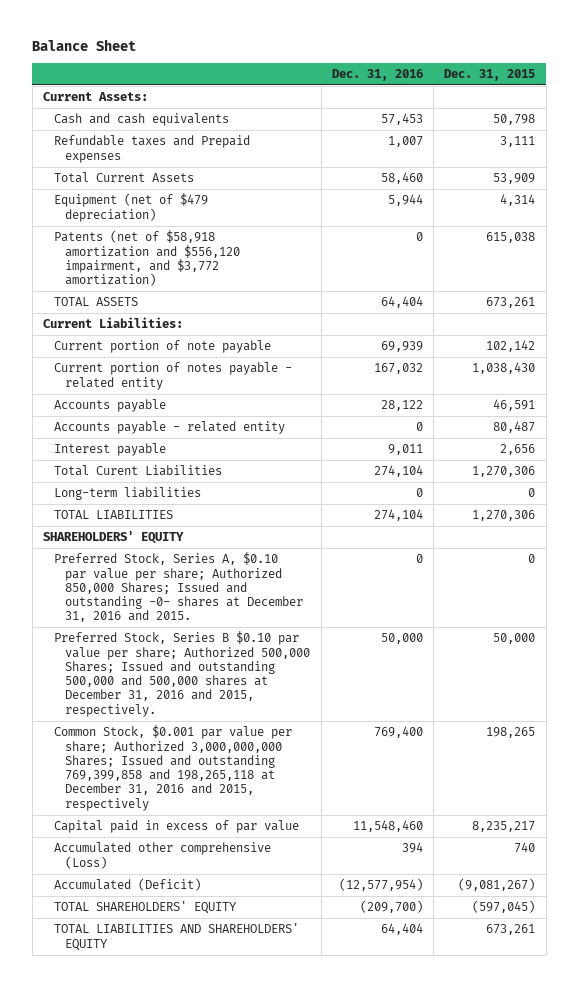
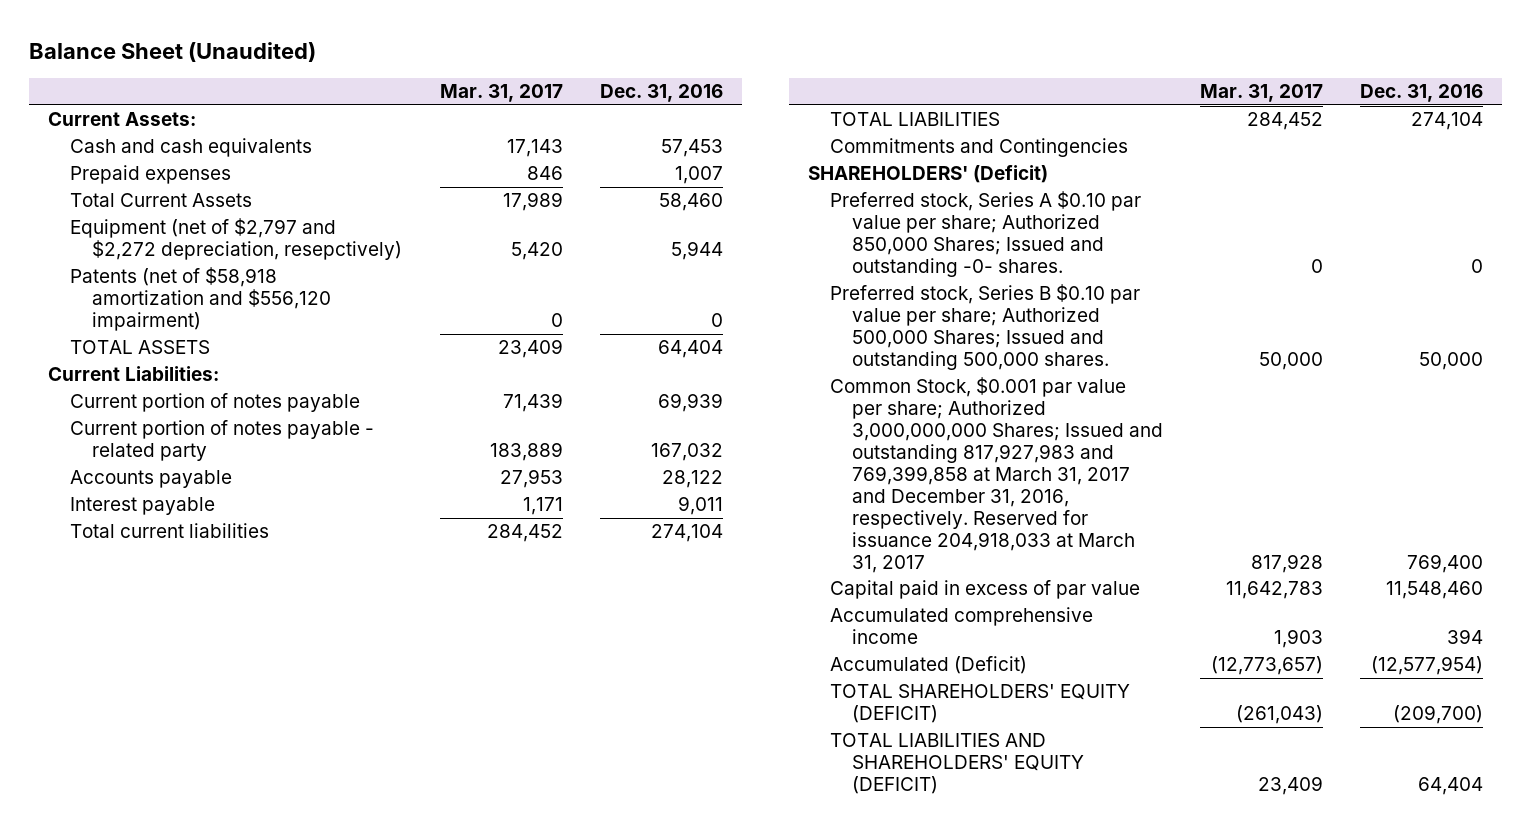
- Balance Sheet
+ Balance Sheet (Unaudited)
- | Dec. 31, 2016 | Dec. 31, 2015
+ | Mar. 31, 2017 | Dec. 31, 2016
- Refundable taxes and Prepaid expenses | 1,007 | 3,111
+ Prepaid expenses | 846 | 1,007
- Equipment (net of $479 depreciation) | 5,944 | 4,314
- Patents (net of $58,918 amortization and $556,120 impairment, and $3,772 amortization) | 0 | 615,038
+ Equipment (net of $2,797 and $2,272 depreciation, resepctively) | 5,420 | 5,944
+ Patents (net of $58,918 amortization and $556,120 impairment) | 0 | 0
- Current portion of note payable | 69,939 | 102,142
- Current portion of notes payable - related entity | 167,032 | 1,038,430
+ Current portion of notes payable | 71,439 | 69,939
+ Current portion of notes payable - related party | 183,889 | 167,032
- Accounts payable - related entity | 0 | 80,487
- Total Curent Liabilities | 274,104 | 1,270,306
- Long-term liabilities | 0 | 0
+ Total current liabilities | 284,452 | 274,104
- SHAREHOLDERS' EQUITY
- Preferred Stock, Series A, $0.10 par value per share; Authorized 850,000 Shares; Issued and outstanding -0- shares at December 31, 2016 and 2015. | 0 | 0
- Preferred Stock, Series B $0.10 par value per share; Authorized 500,000 Shares; Issued and outstanding 500,000 and 500,000 shares at December 31, 2016 and 2015, respectively. | 50,000 | 50,000
- Common Stock, $0.001 par value per share; Authorized 3,000,000,000 Shares; Issued and outstanding 769,399,858 and 198,265,118 at December 31, 2016 and 2015, respectively | 769,400 | 198,265
+ Commitments and Contingencies
+ SHAREHOLDERS' (Deficit)
+ Preferred stock, Series A $0.10 par value per share; Authorized 850,000 Shares; Issued and outstanding -0- shares. | 0 | 0
+ Preferred stock, Series B $0.10 par value per share; Authorized 500,000 Shares; Issued and outstanding 500,000 shares. | 50,000 | 50,000
+ Common Stock, $0.001 par value per share; Authorized 3,000,000,000 Shares; Issued and outstanding 817,927,983 and 769,399,858 at March 31, 2017 and December 31, 2016, respectively. Reserved for issuance 204,918,033 at March 31, 2017 | 817,928 | 769,400
- Accumulated other comprehensive (Loss) | 394 | 740
+ Accumulated comprehensive income | 1,903 | 394
- TOTAL SHAREHOLDERS' EQUITY | (209,700) | (597,045)
- TOTAL LIABILITIES AND SHAREHOLDERS' EQUITY | 64,404 | 673,261
+ TOTAL SHAREHOLDERS' EQUITY (DEFICIT) | (261,043) | (209,700)
+ TOTAL LIABILITIES AND SHAREHOLDERS' EQUITY (DEFICIT) | 23,409 | 64,404

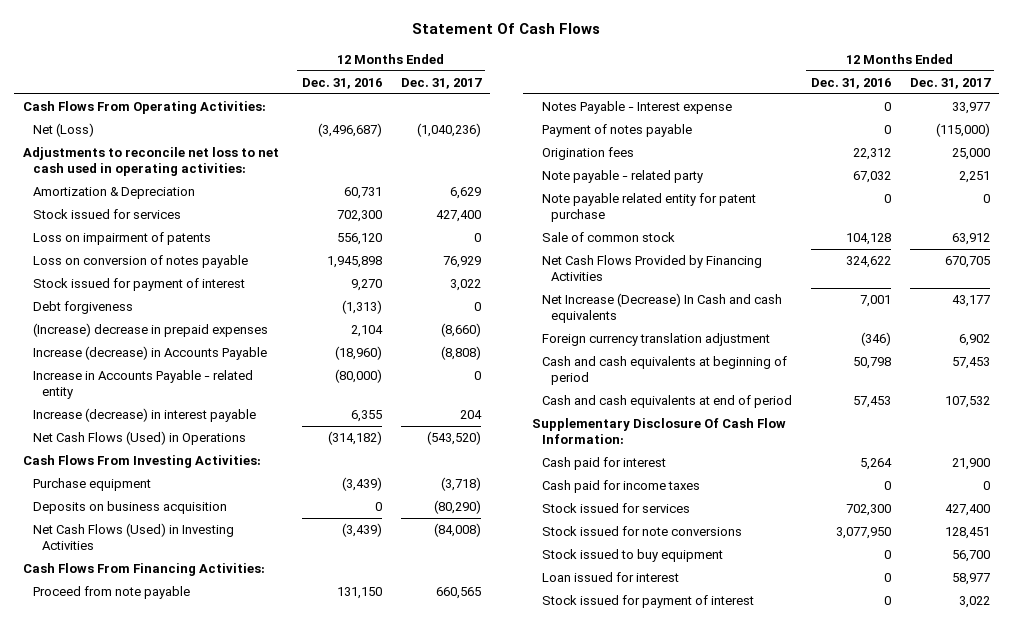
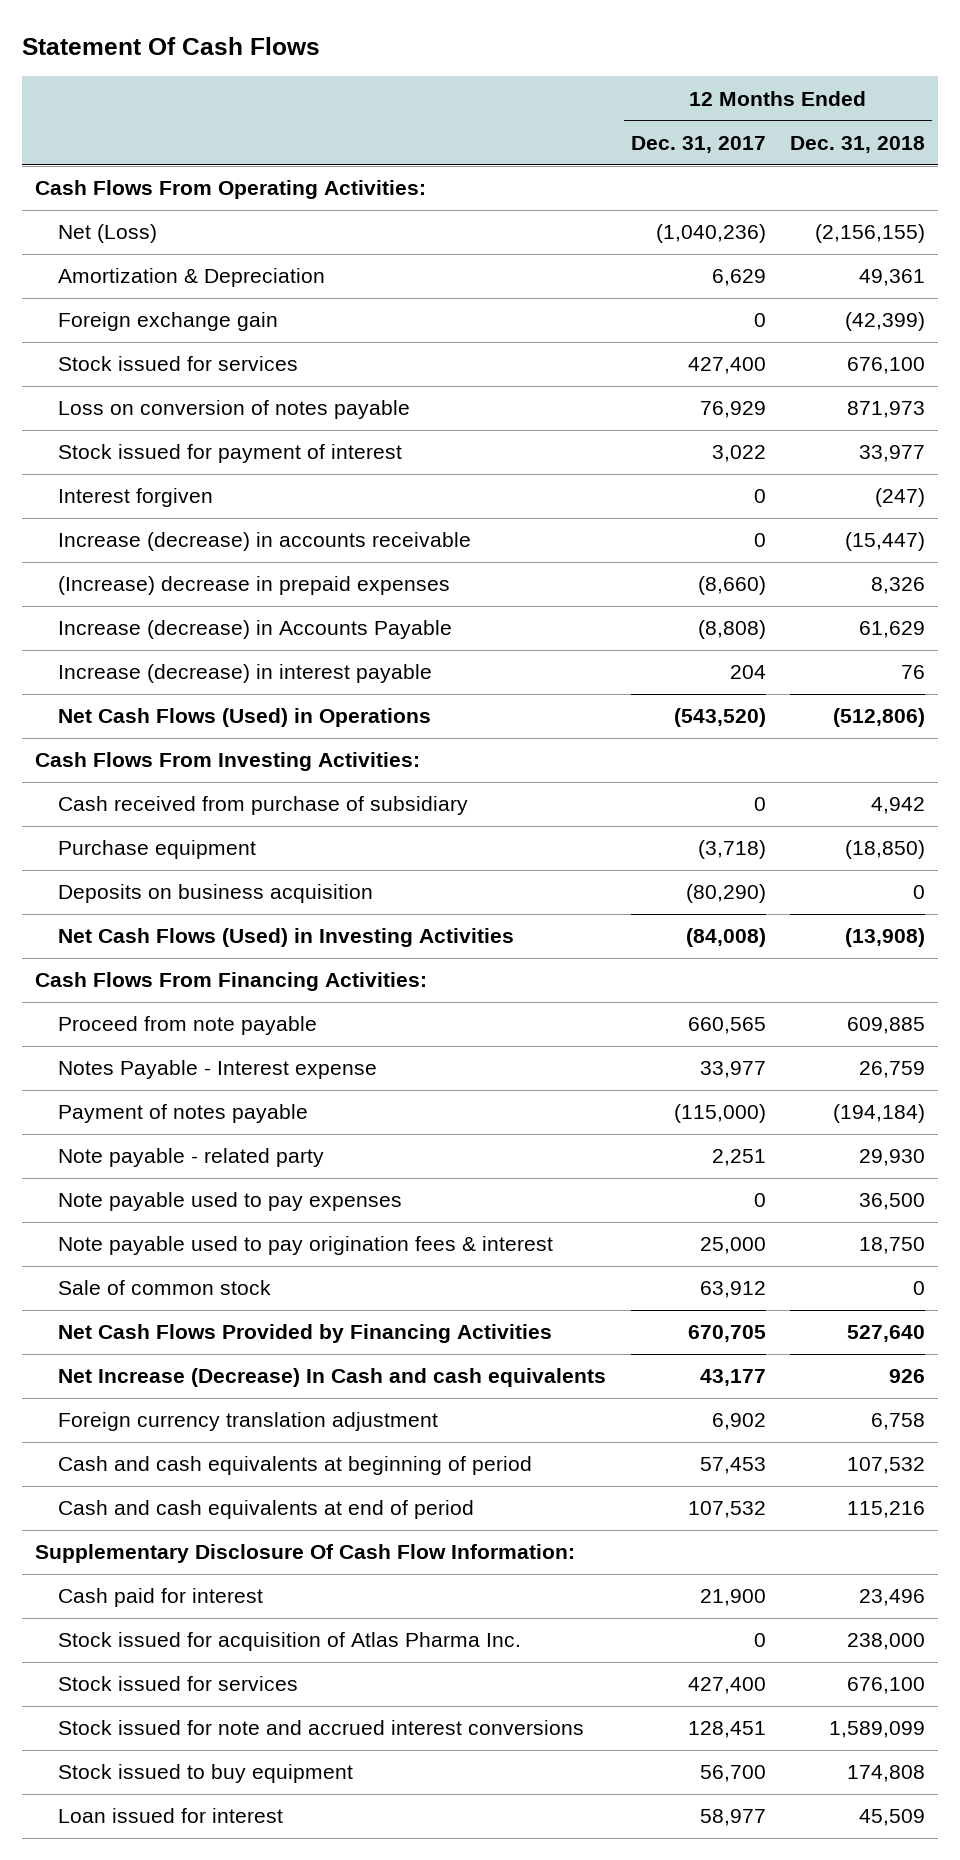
- | 12 Months Ended Dec. 31, 2016 | 12 Months Ended Dec. 31, 2017
+ | 12 Months Ended Dec. 31, 2017 | 12 Months Ended Dec. 31, 2018
- Adjustments to reconcile net loss to net cash used in operating activities:
+ Foreign exchange gain | 0 | (42,399)
- Loss on impairment of patents | 556,120 | 0
- Debt forgiveness | (1,313) | 0
+ Interest forgiven | 0 | (247)
+ Increase (decrease) in accounts receivable | 0 | (15,447)
- Increase in Accounts Payable - related entity | (80,000) | 0
+ Cash received from purchase of subsidiary | 0 | 4,942
- Origination fees | 22,312 | 25,000
- Note payable related entity for patent purchase | 0 | 0
+ Note payable used to pay expenses | 0 | 36,500
+ Note payable used to pay origination fees & interest | 25,000 | 18,750
- Cash paid for income taxes | 0 | 0
+ Stock issued for acquisition of Atlas Pharma Inc. | 0 | 238,000
- Stock issued for note conversions | 3,077,950 | 128,451
+ Stock issued for note and accrued interest conversions | 128,451 | 1,589,099
- Stock issued for payment of interest | 0 | 3,022

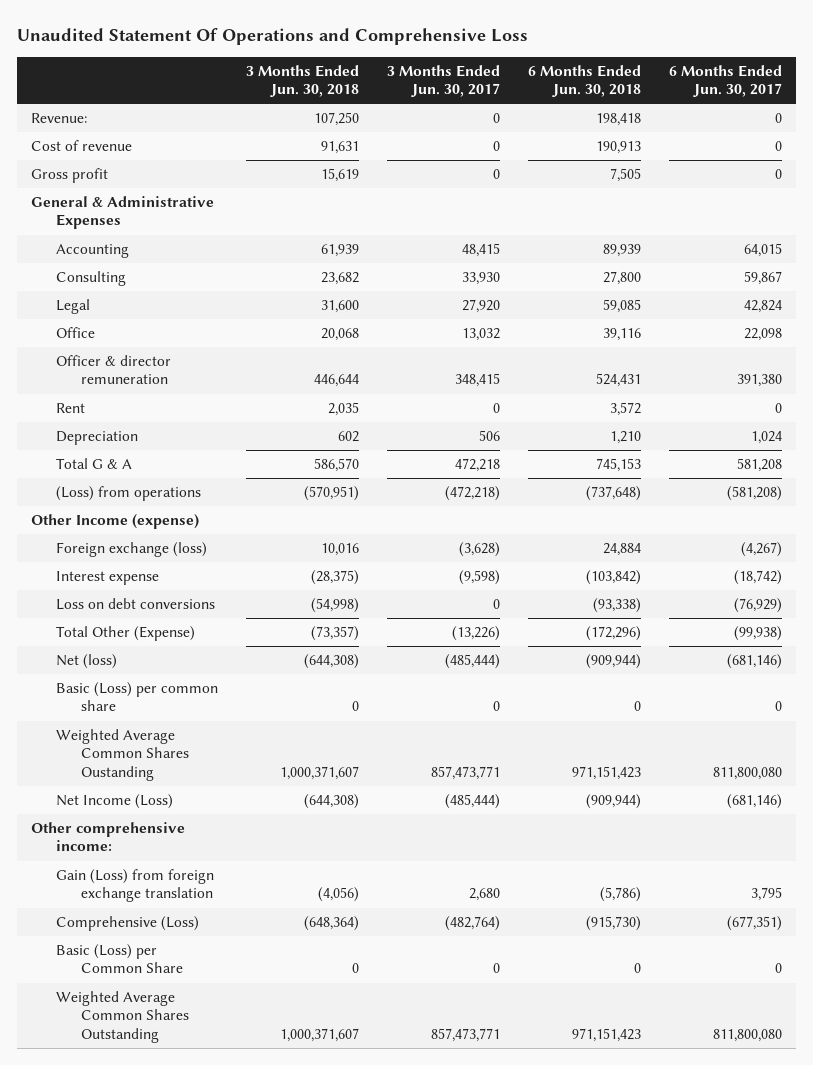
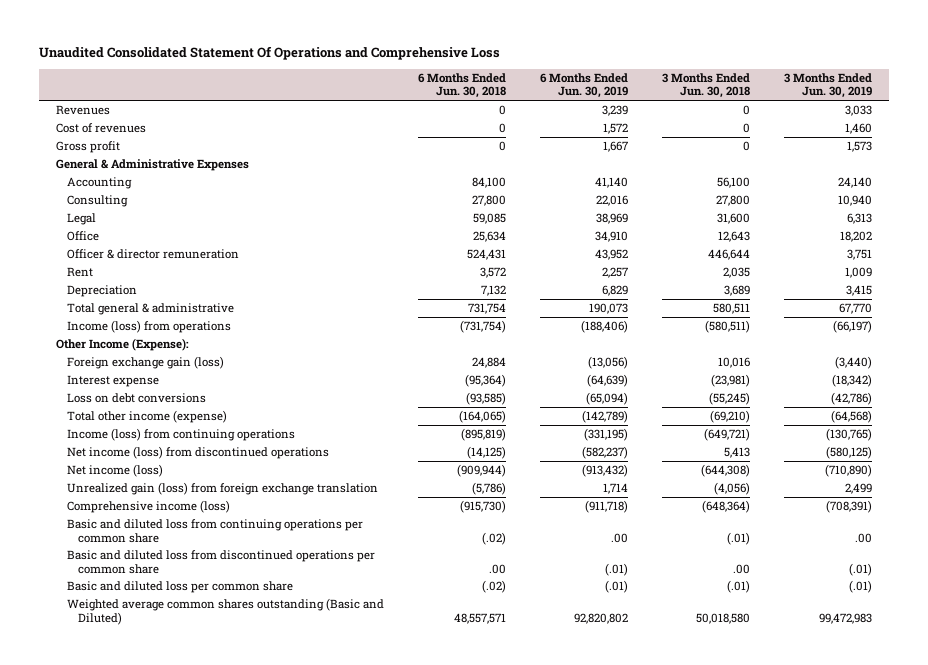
- Unaudited Statement Of Operations and Comprehensive Loss
+ Unaudited Consolidated Statement Of Operations and Comprehensive Loss
- | 3 Months Ended Jun. 30, 2018 | 3 Months Ended Jun. 30, 2017 | 6 Months Ended Jun. 30, 2018 | 6 Months Ended Jun. 30, 2017
+ | 6 Months Ended Jun. 30, 2018 | 6 Months Ended Jun. 30, 2019 | 3 Months Ended Jun. 30, 2018 | 3 Months Ended Jun. 30, 2019
- Revenue: | 107,250 | 0 | 198,418 | 0
- Cost of revenue | 91,631 | 0 | 190,913 | 0
- Gross profit | 15,619 | 0 | 7,505 | 0
+ Revenues | 0 | 3,239 | 0 | 3,033
+ Cost of revenues | 0 | 1,572 | 0 | 1,460
+ Gross profit | 0 | 1,667 | 0 | 1,573
- Accounting | 61,939 | 48,415 | 89,939 | 64,015
- Consulting | 23,682 | 33,930 | 27,800 | 59,867
+ Accounting | 84,100 | 41,140 | 56,100 | 24,140
+ Consulting | 27,800 | 22,016 | 27,800 | 10,940
- Office | 20,068 | 13,032 | 39,116 | 22,098
+ Office | 25,634 | 34,910 | 12,643 | 18,202
- Depreciation | 602 | 506 | 1,210 | 1,024
- Total G & A | 586,570 | 472,218 | 745,153 | 581,208
- (Loss) from operations | (570,951) | (472,218) | (737,648) | (581,208)
- Other Income (expense)
- Foreign exchange (loss) | 10,016 | (3,628) | 24,884 | (4,267)
- Interest expense | (28,375) | (9,598) | (103,842) | (18,742)
- Loss on debt conversions | (54,998) | 0 | (93,338) | (76,929)
- Total Other (Expense) | (73,357) | (13,226) | (172,296) | (99,938)
- Net (loss) | (644,308) | (485,444) | (909,944) | (681,146)
- Basic (Loss) per common share | 0 | 0 | 0 | 0
- Weighted Average Common Shares Oustanding | 1,000,371,607 | 857,473,771 | 971,151,423 | 811,800,080
- Net Income (Loss) | (644,308) | (485,444) | (909,944) | (681,146)
- Other comprehensive income:
- Gain (Loss) from foreign exchange translation | (4,056) | 2,680 | (5,786) | 3,795
- Comprehensive (Loss) | (648,364) | (482,764) | (915,730) | (677,351)
- Basic (Loss) per Common Share | 0 | 0 | 0 | 0
- Weighted Average Common Shares Outstanding | 1,000,371,607 | 857,473,771 | 971,151,423 | 811,800,080
+ Depreciation | 7,132 | 6,829 | 3,689 | 3,415
+ Total general & administrative | 731,754 | 190,073 | 580,511 | 67,770
+ Income (loss) from operations | (731,754) | (188,406) | (580,511) | (66,197)
+ Other Income (Expense):
+ Foreign exchange gain (loss) | 24,884 | (13,056) | 10,016 | (3,440)
+ Interest expense | (95,364) | (64,639) | (23,981) | (18,342)
+ Loss on debt conversions | (93,585) | (65,094) | (55,245) | (42,786)
+ Total other income (expense) | (164,065) | (142,789) | (69,210) | (64,568)
+ Income (loss) from continuing operations | (895,819) | (331,195) | (649,721) | (130,765)
+ Net income (loss) from discontinued operations | (14,125) | (582,237) | 5,413 | (580,125)
+ Net income (loss) | (909,944) | (913,432) | (644,308) | (710,890)
+ Unrealized gain (loss) from foreign exchange translation | (5,786) | 1,714 | (4,056) | 2,499
+ Comprehensive income (loss) | (915,730) | (911,718) | (648,364) | (708,391)
+ Basic and diluted loss from continuing operations per common share | (.02) | .00 | (.01) | .00
+ Basic and diluted loss from discontinued operations per common share | .00 | (.01) | .00 | (.01)
+ Basic and diluted loss per common share | (.02) | (.01) | (.01) | (.01)
+ Weighted average common shares outstanding (Basic and Diluted) | 48,557,571 | 92,820,802 | 50,018,580 | 99,472,983

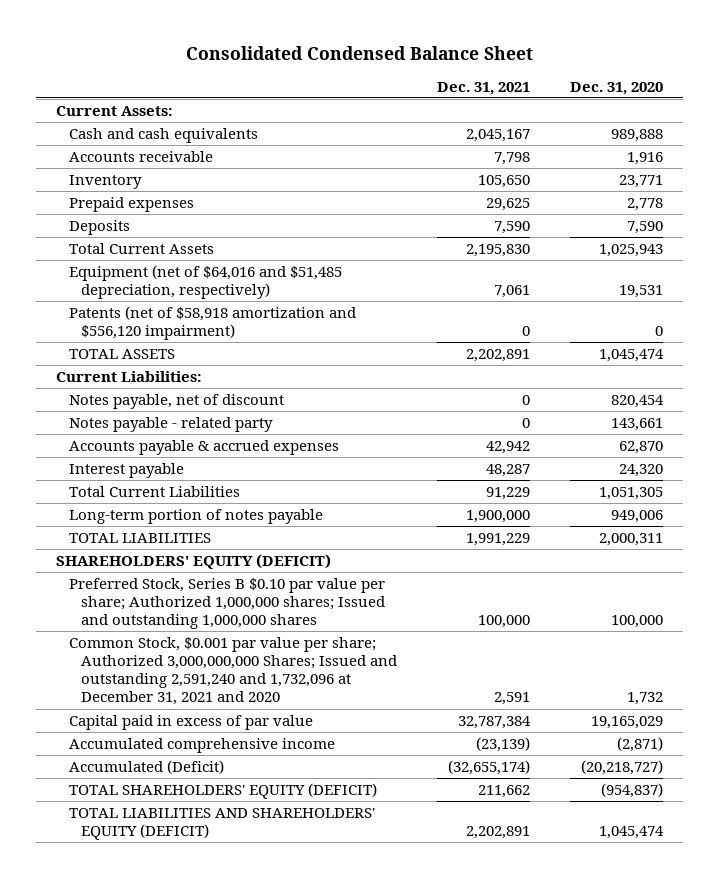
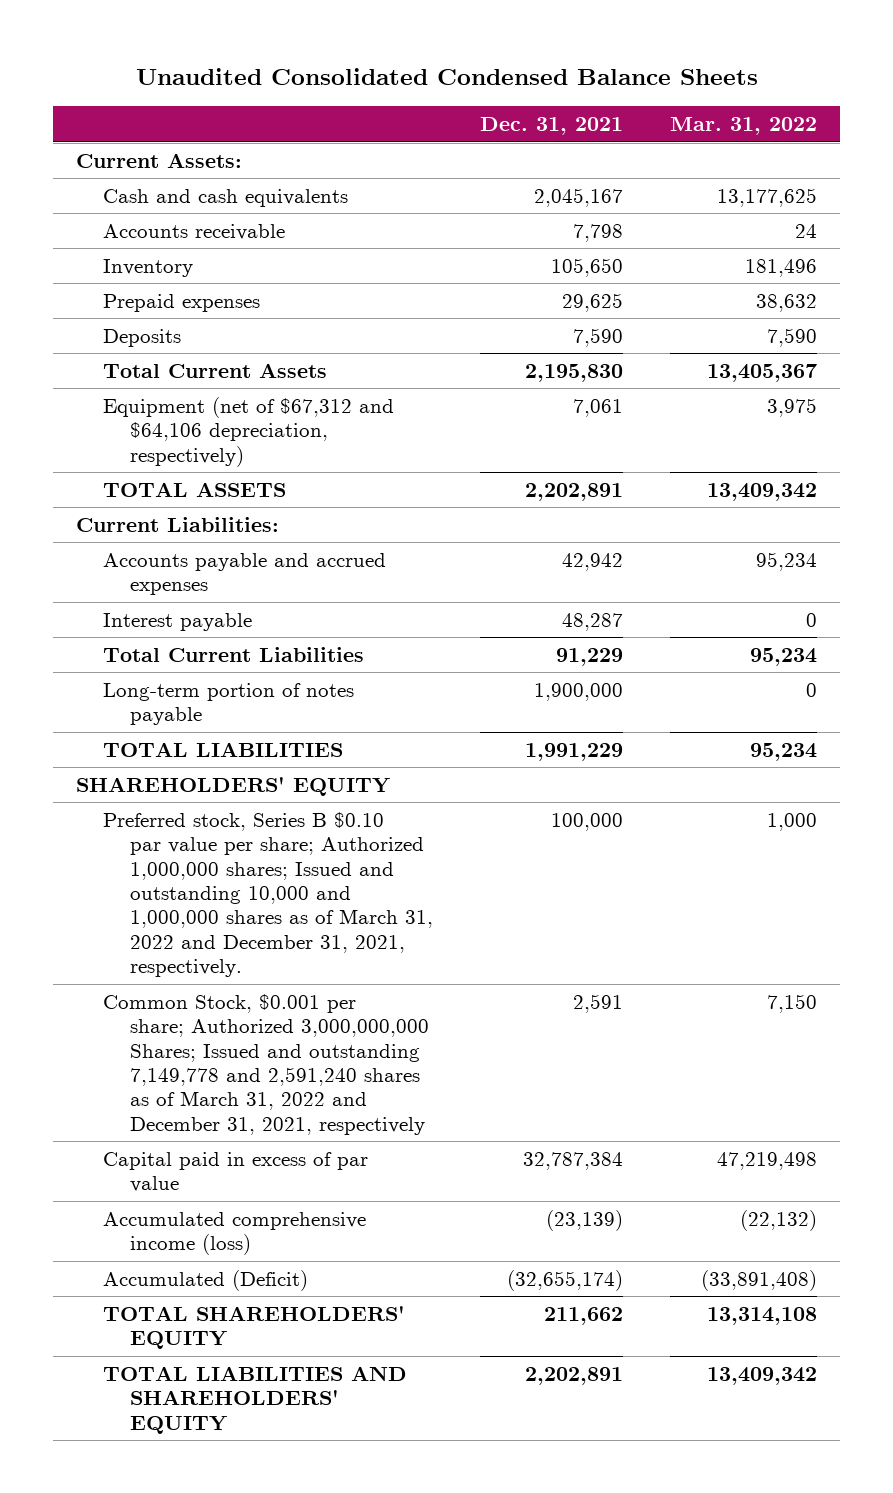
- Consolidated Condensed Balance Sheet
+ Unaudited Consolidated Condensed Balance Sheets
- | Dec. 31, 2021 | Dec. 31, 2020
+ | Dec. 31, 2021 | Mar. 31, 2022
- Equipment (net of $64,016 and $51,485 depreciation, respectively) | 7,061 | 19,531
- Patents (net of $58,918 amortization and $556,120 impairment) | 0 | 0
+ Equipment (net of $67,312 and $64,106 depreciation, respectively) | 7,061 | 3,975
- Notes payable, net of discount | 0 | 820,454
- Notes payable - related party | 0 | 143,661
- Accounts payable & accrued expenses | 42,942 | 62,870
+ Accounts payable and accrued expenses | 42,942 | 95,234
- SHAREHOLDERS' EQUITY (DEFICIT)
- Preferred Stock, Series B $0.10 par value per share; Authorized 1,000,000 shares; Issued and outstanding 1,000,000 shares | 100,000 | 100,000
- Common Stock, $0.001 par value per share; Authorized 3,000,000,000 Shares; Issued and outstanding 2,591,240 and 1,732,096 at December 31, 2021 and 2020 | 2,591 | 1,732
+ SHAREHOLDERS' EQUITY
+ Preferred stock, Series B $0.10 par value per share; Authorized 1,000,000 shares; Issued and outstanding 10,000 and 1,000,000 shares as of March 31, 2022 and December 31, 2021, respectively. | 100,000 | 1,000
+ Common Stock, $0.001 per share; Authorized 3,000,000,000 Shares; Issued and outstanding 7,149,778 and 2,591,240 shares as of March 31, 2022 and December 31, 2021, respectively | 2,591 | 7,150
- Accumulated comprehensive income | (23,139) | (2,871)
+ Accumulated comprehensive income (loss) | (23,139) | (22,132)
- TOTAL SHAREHOLDERS' EQUITY (DEFICIT) | 211,662 | (954,837)
- TOTAL LIABILITIES AND SHAREHOLDERS' EQUITY (DEFICIT) | 2,202,891 | 1,045,474
+ TOTAL SHAREHOLDERS' EQUITY | 211,662 | 13,314,108
+ TOTAL LIABILITIES AND SHAREHOLDERS' EQUITY | 2,202,891 | 13,409,342

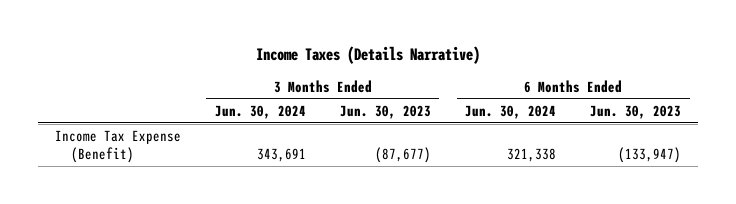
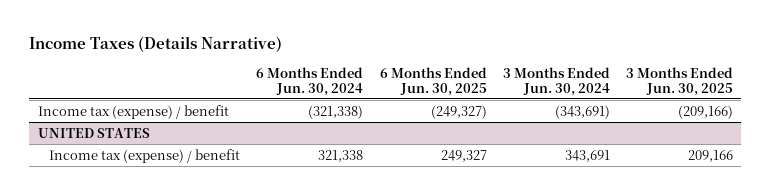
- | 3 Months Ended Jun. 30, 2024 | 3 Months Ended Jun. 30, 2023 | 6 Months Ended Jun. 30, 2024 | 6 Months Ended Jun. 30, 2023
+ | 6 Months Ended Jun. 30, 2024 | 6 Months Ended Jun. 30, 2025 | 3 Months Ended Jun. 30, 2024 | 3 Months Ended Jun. 30, 2025
- Income Tax Expense (Benefit) | 343,691 | (87,677) | 321,338 | (133,947)
+ Income tax (expense) / benefit | (321,338) | (249,327) | (343,691) | (209,166)
+ UNITED STATES
+ Income tax (expense) / benefit | 321,338 | 249,327 | 343,691 | 209,166

